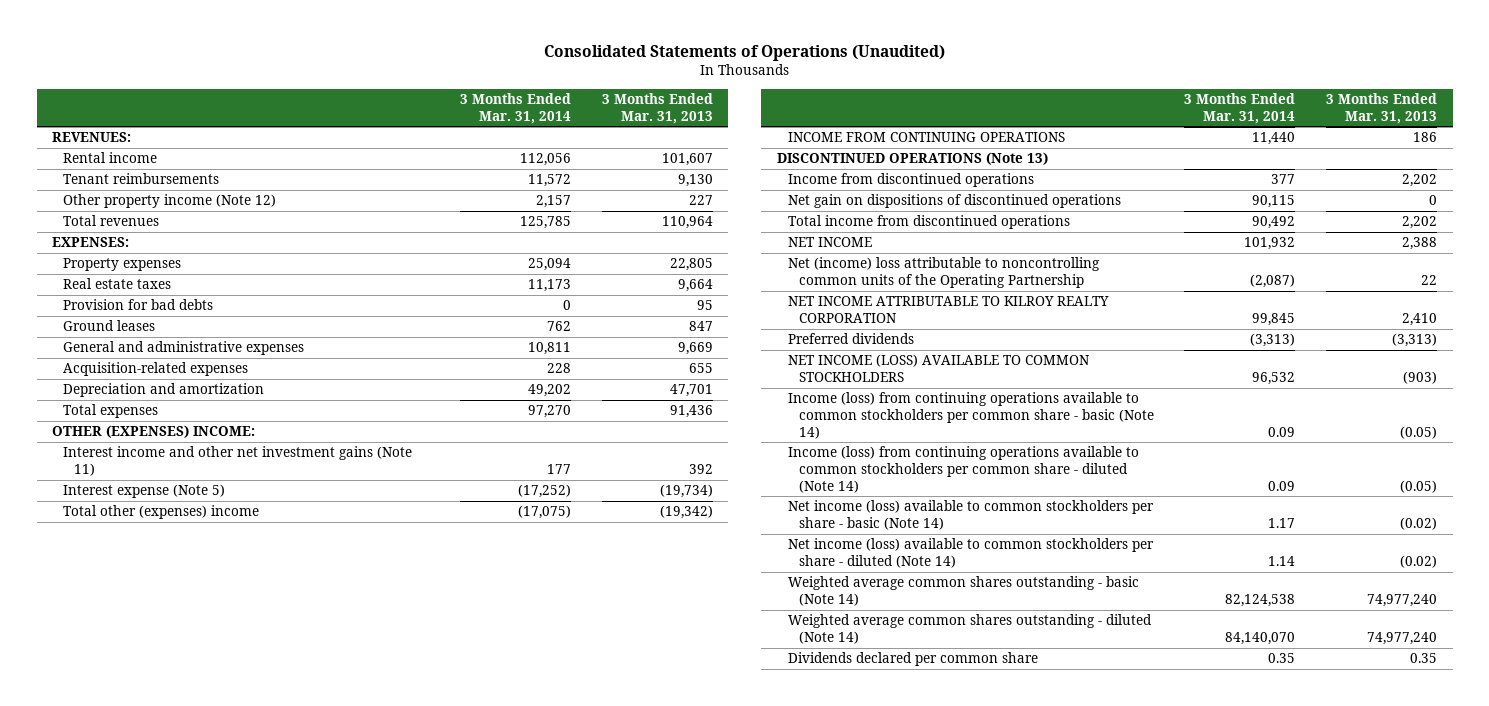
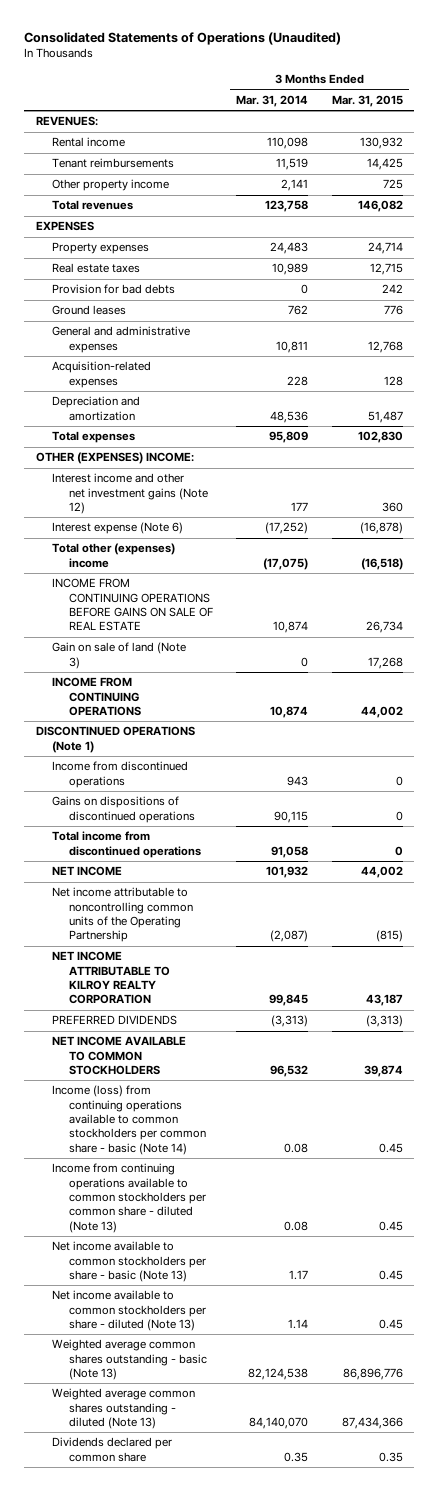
- | 3 Months Ended Mar. 31, 2014 | 3 Months Ended Mar. 31, 2013
+ | 3 Months Ended Mar. 31, 2014 | 3 Months Ended Mar. 31, 2015
- Rental income | 112,056 | 101,607
- Tenant reimbursements | 11,572 | 9,130
- Other property income (Note 12) | 2,157 | 227
- Total revenues | 125,785 | 110,964
- EXPENSES:
- Property expenses | 25,094 | 22,805
- Real estate taxes | 11,173 | 9,664
+ Rental income | 110,098 | 130,932
+ Tenant reimbursements | 11,519 | 14,425
+ Other property income | 2,141 | 725
+ Total revenues | 123,758 | 146,082
+ EXPENSES
+ Property expenses | 24,483 | 24,714
+ Real estate taxes | 10,989 | 12,715
- Depreciation and amortization | 49,202 | 47,701
- Total expenses | 97,270 | 91,436
+ Depreciation and amortization | 48,536 | 51,487
+ Total expenses | 95,809 | 102,830
- Interest income and other net investment gains (Note 11) | 177 | 392
- Interest expense (Note 5) | (17,252) | (19,734)
+ Interest income and other net investment gains (Note 12) | 177 | 360
+ Interest expense (Note 6) | (17,252) | (16,878)
- INCOME FROM CONTINUING OPERATIONS | 11,440 | 186
- DISCONTINUED OPERATIONS (Note 13)
- Income from discontinued operations | 377 | 2,202
- Net gain on dispositions of discontinued operations | 90,115 | 0
- Total income from discontinued operations | 90,492 | 2,202
+ INCOME FROM CONTINUING OPERATIONS BEFORE GAINS ON SALE OF REAL ESTATE | 10,874 | 26,734
+ Gain on sale of land (Note 3) | 0 | 17,268
+ INCOME FROM CONTINUING OPERATIONS | 10,874 | 44,002
+ DISCONTINUED OPERATIONS (Note 1)
+ Income from discontinued operations | 943 | 0
+ Gains on dispositions of discontinued operations | 90,115 | 0
+ Total income from discontinued operations | 91,058 | 0
- Net (income) loss attributable to noncontrolling common units of the Operating Partnership | (2,087) | 22
+ Net income attributable to noncontrolling common units of the Operating Partnership | (2,087) | (815)
- Preferred dividends | (3,313) | (3,313)
- NET INCOME (LOSS) AVAILABLE TO COMMON STOCKHOLDERS | 96,532 | (903)
- Income (loss) from continuing operations available to common stockholders per common share - basic (Note 14) | 0.09 | (0.05)
- Income (loss) from continuing operations available to common stockholders per common share - diluted (Note 14) | 0.09 | (0.05)
- Net income (loss) available to common stockholders per share - basic (Note 14) | 1.17 | (0.02)
- Net income (loss) available to common stockholders per share - diluted (Note 14) | 1.14 | (0.02)
- Weighted average common shares outstanding - basic (Note 14) | 82,124,538 | 74,977,240
- Weighted average common shares outstanding - diluted (Note 14) | 84,140,070 | 74,977,240
+ PREFERRED DIVIDENDS | (3,313) | (3,313)
+ NET INCOME AVAILABLE TO COMMON STOCKHOLDERS | 96,532 | 39,874
+ Income (loss) from continuing operations available to common stockholders per common share - basic (Note 14) | 0.08 | 0.45
+ Income from continuing operations available to common stockholders per common share - diluted (Note 13) | 0.08 | 0.45
+ Net income available to common stockholders per share - basic (Note 13) | 1.17 | 0.45
+ Net income available to common stockholders per share - diluted (Note 13) | 1.14 | 0.45
+ Weighted average common shares outstanding - basic (Note 13) | 82,124,538 | 86,896,776
+ Weighted average common shares outstanding - diluted (Note 13) | 84,140,070 | 87,434,366

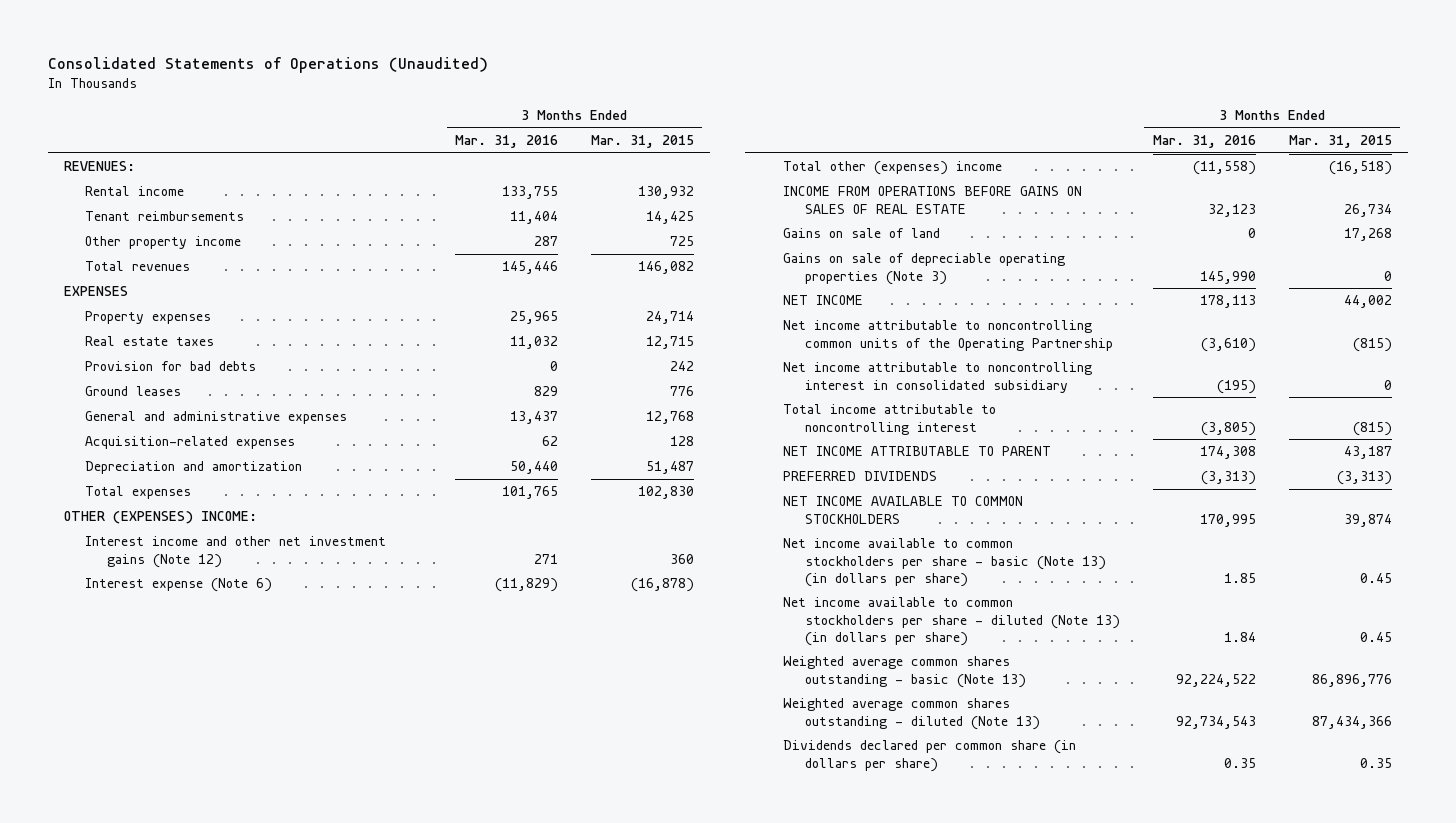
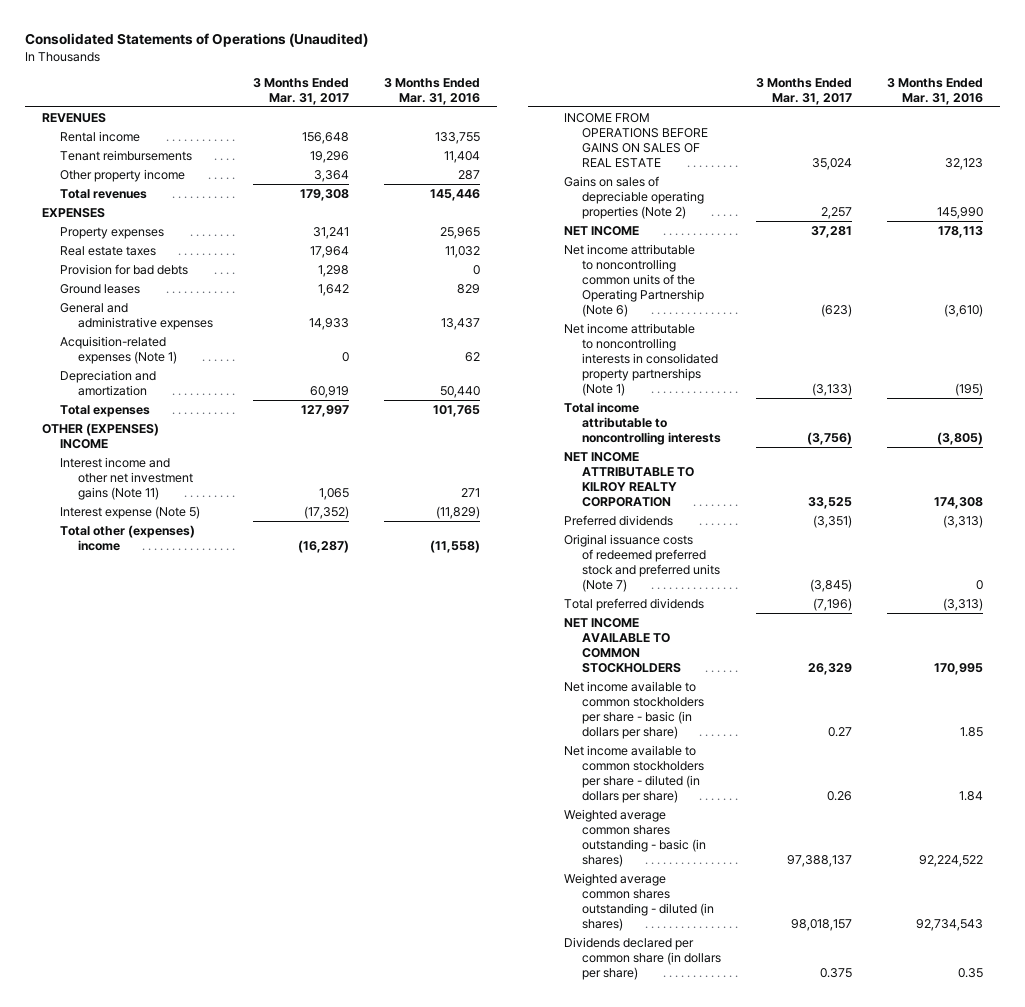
- | 3 Months Ended Mar. 31, 2016 | 3 Months Ended Mar. 31, 2015
+ | 3 Months Ended Mar. 31, 2017 | 3 Months Ended Mar. 31, 2016
- REVENUES:
+ REVENUES
- Acquisition-related expenses | 62 | 128
+ Acquisition-related expenses (Note 1) | 0 | 62
- OTHER (EXPENSES) INCOME:
- Interest income and other net investment gains (Note 12) | 271 | 360
- Interest expense (Note 6) | (11,829) | (16,878)
+ OTHER (EXPENSES) INCOME
+ Interest income and other net investment gains (Note 11) | 1,065 | 271
+ Interest expense (Note 5) | (17,352) | (11,829)
- Gains on sale of land | 0 | 17,268
- Gains on sale of depreciable operating properties (Note 3) | 145,990 | 0
+ Gains on sales of depreciable operating properties (Note 2) | 2,257 | 145,990
- Net income attributable to noncontrolling common units of the Operating Partnership | (3,610) | (815)
- Net income attributable to noncontrolling interest in consolidated subsidiary | (195) | 0
- Total income attributable to noncontrolling interest | (3,805) | (815)
- NET INCOME ATTRIBUTABLE TO PARENT | 174,308 | 43,187
- PREFERRED DIVIDENDS | (3,313) | (3,313)
+ Net income attributable to noncontrolling common units of the Operating Partnership (Note 6) | (623) | (3,610)
+ Net income attributable to noncontrolling interests in consolidated property partnerships (Note 1) | (3,133) | (195)
+ Total income attributable to noncontrolling interests | (3,756) | (3,805)
+ NET INCOME ATTRIBUTABLE TO KILROY REALTY CORPORATION | 33,525 | 174,308
+ Preferred dividends | (3,351) | (3,313)
+ Original issuance costs of redeemed preferred stock and preferred units (Note 7) | (3,845) | 0
+ Total preferred dividends | (7,196) | (3,313)
- Net income available to common stockholders per share - basic (Note 13) (in dollars per share) | 1.85 | 0.45
- Net income available to common stockholders per share - diluted (Note 13) (in dollars per share) | 1.84 | 0.45
- Weighted average common shares outstanding - basic (Note 13) | 92,224,522 | 86,896,776
- Weighted average common shares outstanding - diluted (Note 13) | 92,734,543 | 87,434,366
+ Net income available to common stockholders per share - basic (in dollars per share) | 0.27 | 1.85
+ Net income available to common stockholders per share - diluted (in dollars per share) | 0.26 | 1.84
+ Weighted average common shares outstanding - basic (in shares) | 97,388,137 | 92,224,522
+ Weighted average common shares outstanding - diluted (in shares) | 98,018,157 | 92,734,543

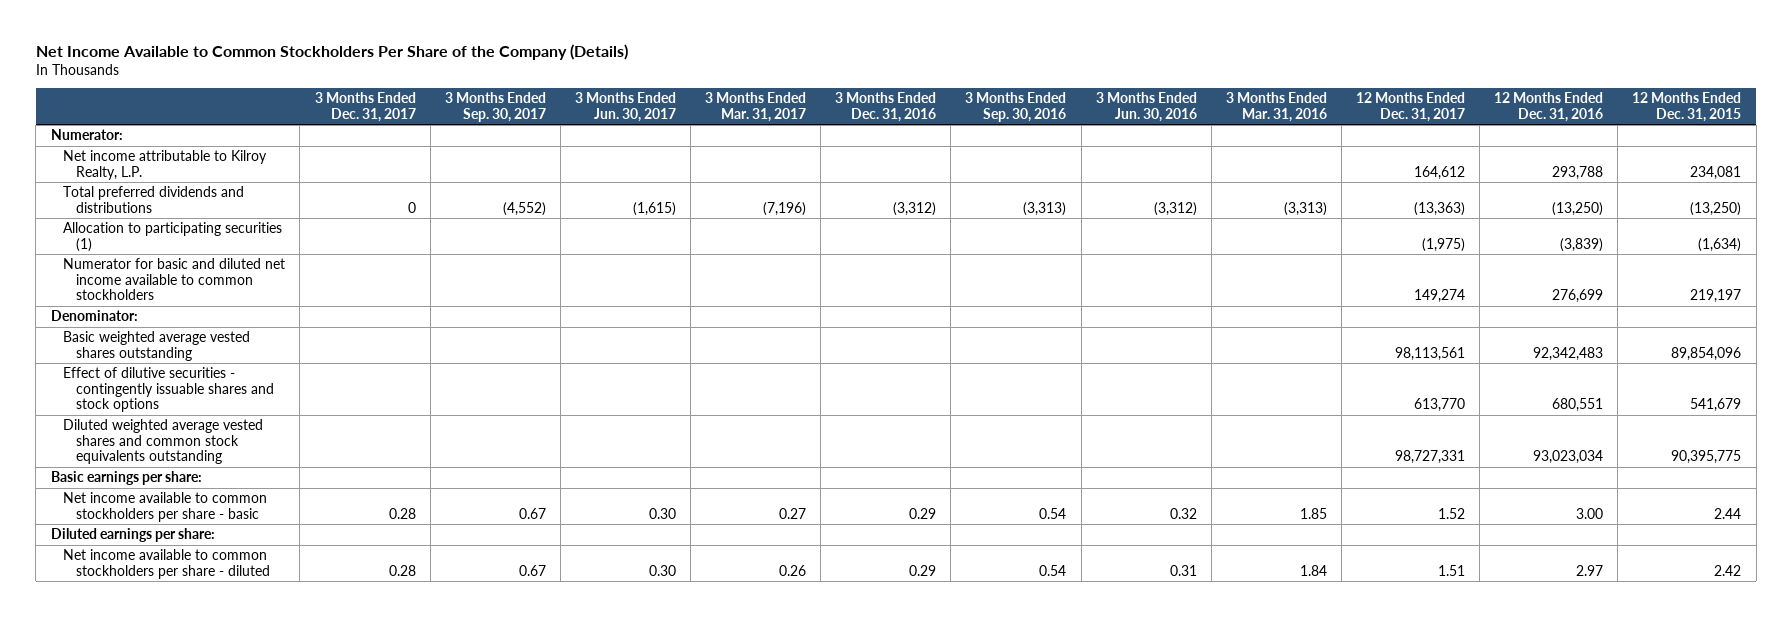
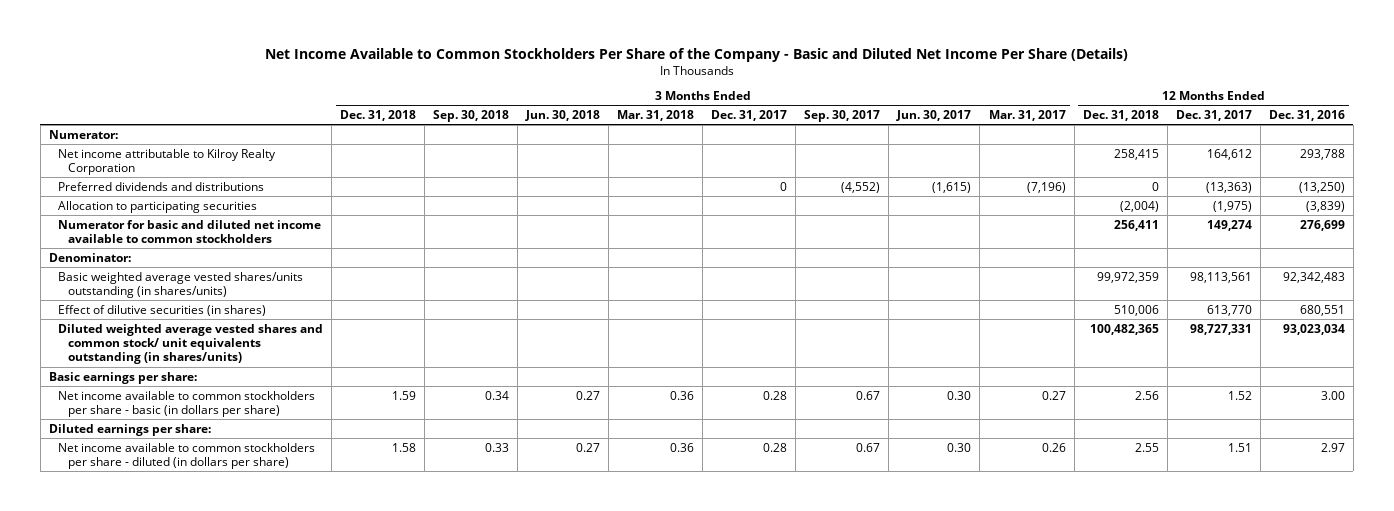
- Net Income Available to Common Stockholders Per Share of the Company (Details)
+ Net Income Available to Common Stockholders Per Share of the Company - Basic and Diluted Net Income Per Share (Details)
- | 3 Months Ended Dec. 31, 2017 | 3 Months Ended Sep. 30, 2017 | 3 Months Ended Jun. 30, 2017 | 3 Months Ended Mar. 31, 2017 | 3 Months Ended Dec. 31, 2016 | 3 Months Ended Sep. 30, 2016 | 3 Months Ended Jun. 30, 2016 | 3 Months Ended Mar. 31, 2016 | 12 Months Ended Dec. 31, 2017 | 12 Months Ended Dec. 31, 2016 | 12 Months Ended Dec. 31, 2015
+ | 3 Months Ended Dec. 31, 2018 | 3 Months Ended Sep. 30, 2018 | 3 Months Ended Jun. 30, 2018 | 3 Months Ended Mar. 31, 2018 | 3 Months Ended Dec. 31, 2017 | 3 Months Ended Sep. 30, 2017 | 3 Months Ended Jun. 30, 2017 | 3 Months Ended Mar. 31, 2017 | 12 Months Ended Dec. 31, 2018 | 12 Months Ended Dec. 31, 2017 | 12 Months Ended Dec. 31, 2016
- Net income attributable to Kilroy Realty, L.P. | | | | | | | | | 164,612 | 293,788 | 234,081
- Total preferred dividends and distributions | 0 | (4,552) | (1,615) | (7,196) | (3,312) | (3,313) | (3,312) | (3,313) | (13,363) | (13,250) | (13,250)
- Allocation to participating securities (1) | | | | | | | | | (1,975) | (3,839) | (1,634)
+ Net income attributable to Kilroy Realty Corporation | | | | | | | | | 258,415 | 164,612 | 293,788
+ Preferred dividends and distributions | | | | | 0 | (4,552) | (1,615) | (7,196) | 0 | (13,363) | (13,250)
+ Allocation to participating securities | | | | | | | | | (2,004) | (1,975) | (3,839)
- Basic weighted average vested shares outstanding | | | | | | | | | 98,113,561 | 92,342,483 | 89,854,096
- Effect of dilutive securities - contingently issuable shares and stock options | | | | | | | | | 613,770 | 680,551 | 541,679
- Diluted weighted average vested shares and common stock equivalents outstanding | | | | | | | | | 98,727,331 | 93,023,034 | 90,395,775
+ Basic weighted average vested shares/units outstanding (in shares/units) | | | | | | | | | 99,972,359 | 98,113,561 | 92,342,483
+ Effect of dilutive securities (in shares) | | | | | | | | | 510,006 | 613,770 | 680,551
+ Diluted weighted average vested shares and common stock/ unit equivalents outstanding (in shares/units) | | | | | | | | | 100,482,365 | 98,727,331 | 93,023,034
- Net income available to common stockholders per share - basic | 0.28 | 0.67 | 0.30 | 0.27 | 0.29 | 0.54 | 0.32 | 1.85 | 1.52 | 3.00 | 2.44
+ Net income available to common stockholders per share - basic (in dollars per share) | 1.59 | 0.34 | 0.27 | 0.36 | 0.28 | 0.67 | 0.30 | 0.27 | 2.56 | 1.52 | 3.00
- Net income available to common stockholders per share - diluted | 0.28 | 0.67 | 0.30 | 0.26 | 0.29 | 0.54 | 0.31 | 1.84 | 1.51 | 2.97 | 2.42
+ Net income available to common stockholders per share - diluted (in dollars per share) | 1.58 | 0.33 | 0.27 | 0.36 | 0.28 | 0.67 | 0.30 | 0.26 | 2.55 | 1.51 | 2.97

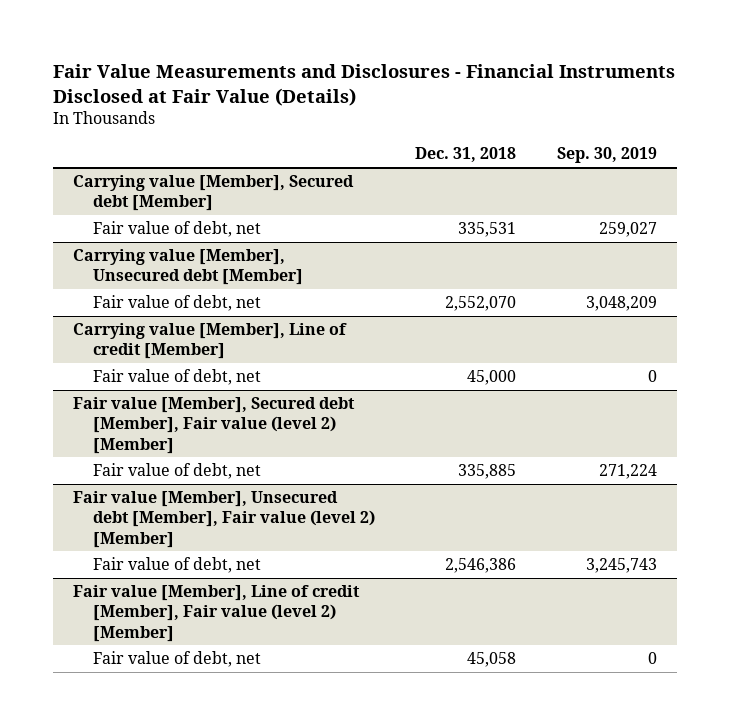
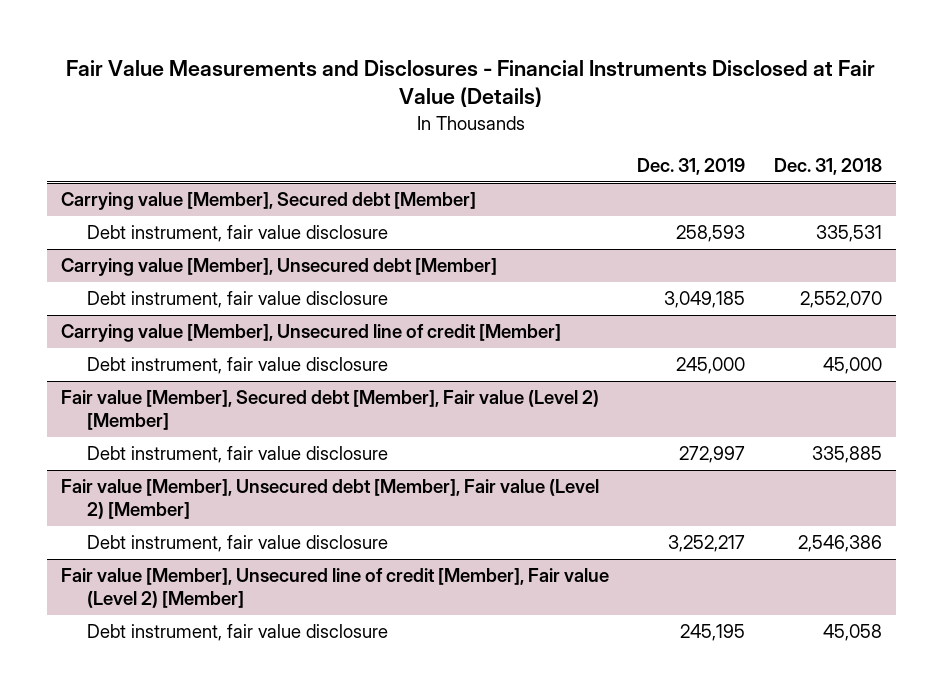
- | Dec. 31, 2018 | Sep. 30, 2019
+ | Dec. 31, 2019 | Dec. 31, 2018
@ Carrying value [Member], Secured debt [Member]
- Fair value of debt, net | 335,531 | 259,027
+ Debt instrument, fair value disclosure | 258,593 | 335,531
@ Carrying value [Member], Unsecured debt [Member]
- Fair value of debt, net | 2,552,070 | 3,048,209
- Carrying value [Member], Line of credit [Member]
- Fair value of debt, net | 45,000 | 0
- Fair value [Member], Secured debt [Member], Fair value (level 2) [Member]
- Fair value of debt, net | 335,885 | 271,224
- Fair value [Member], Unsecured debt [Member], Fair value (level 2) [Member]
- Fair value of debt, net | 2,546,386 | 3,245,743
- Fair value [Member], Line of credit [Member], Fair value (level 2) [Member]
- Fair value of debt, net | 45,058 | 0
@ Carrying value [Member], Unsecured debt [Member]
+ Debt instrument, fair value disclosure | 3,049,185 | 2,552,070
+ Carrying value [Member], Unsecured line of credit [Member]
+ Debt instrument, fair value disclosure | 245,000 | 45,000
+ Fair value [Member], Secured debt [Member], Fair value (Level 2) [Member]
+ Debt instrument, fair value disclosure | 272,997 | 335,885
+ Fair value [Member], Unsecured debt [Member], Fair value (Level 2) [Member]
+ Debt instrument, fair value disclosure | 3,252,217 | 2,546,386
+ Fair value [Member], Unsecured line of credit [Member], Fair value (Level 2) [Member]
+ Debt instrument, fair value disclosure | 245,195 | 45,058

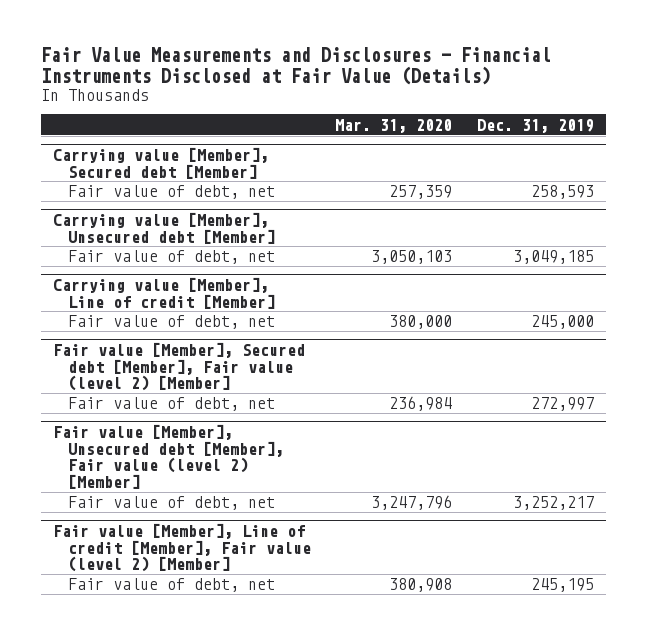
- | Dec. 31, 2019 | Dec. 31, 2018
+ | Mar. 31, 2020 | Dec. 31, 2019
@ Carrying value [Member], Secured debt [Member]
- Debt instrument, fair value disclosure | 258,593 | 335,531
+ Fair value of debt, net | 257,359 | 258,593
@ Carrying value [Member], Unsecured debt [Member]
- Debt instrument, fair value disclosure | 3,049,185 | 2,552,070
- Carrying value [Member], Unsecured line of credit [Member]
- Debt instrument, fair value disclosure | 245,000 | 45,000
- Fair value [Member], Secured debt [Member], Fair value (Level 2) [Member]
- Debt instrument, fair value disclosure | 272,997 | 335,885
- Fair value [Member], Unsecured debt [Member], Fair value (Level 2) [Member]
- Debt instrument, fair value disclosure | 3,252,217 | 2,546,386
- Fair value [Member], Unsecured line of credit [Member], Fair value (Level 2) [Member]
- Debt instrument, fair value disclosure | 245,195 | 45,058
@ Carrying value [Member], Unsecured debt [Member]
+ Fair value of debt, net | 3,050,103 | 3,049,185
+ Carrying value [Member], Line of credit [Member]
+ Fair value of debt, net | 380,000 | 245,000
+ Fair value [Member], Secured debt [Member], Fair value (level 2) [Member]
+ Fair value of debt, net | 236,984 | 272,997
+ Fair value [Member], Unsecured debt [Member], Fair value (level 2) [Member]
+ Fair value of debt, net | 3,247,796 | 3,252,217
+ Fair value [Member], Line of credit [Member], Fair value (level 2) [Member]
+ Fair value of debt, net | 380,908 | 245,195

